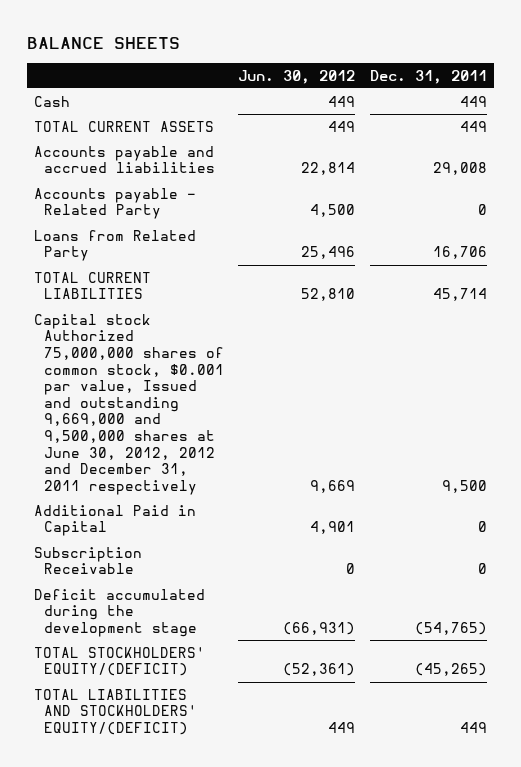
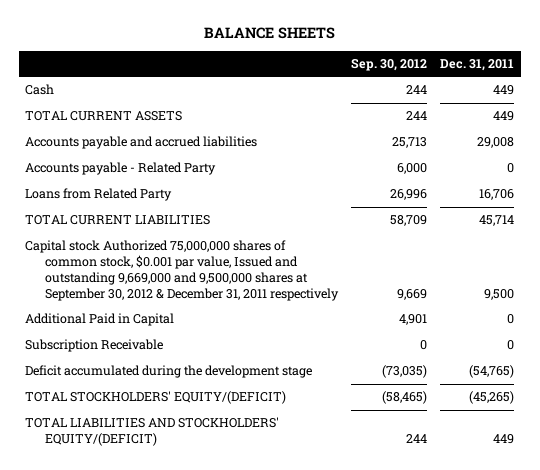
- | Jun. 30, 2012 | Dec. 31, 2011
+ | Sep. 30, 2012 | Dec. 31, 2011
- Capital stock Authorized 75,000,000 shares of common stock, $0.001 par value, Issued and outstanding 9,669,000 and 9,500,000 shares at June 30, 2012, 2012 and December 31, 2011 respectively | 9,669 | 9,500
+ Capital stock Authorized 75,000,000 shares of common stock, $0.001 par value, Issued and outstanding 9,669,000 and 9,500,000 shares at September 30, 2012 & December 31, 2011 respectively | 9,669 | 9,500

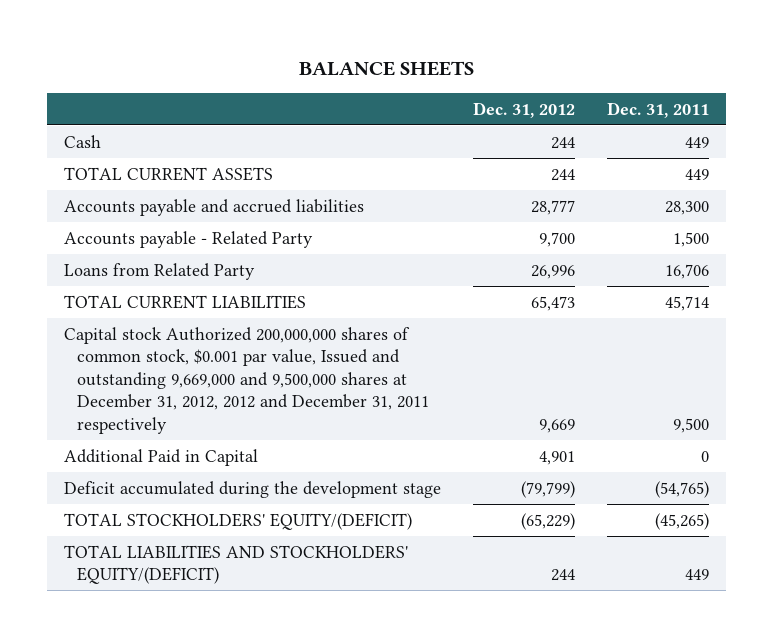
- | Sep. 30, 2012 | Dec. 31, 2011
+ | Dec. 31, 2012 | Dec. 31, 2011
- Accounts payable and accrued liabilities | 25,713 | 29,008
- Accounts payable - Related Party | 6,000 | 0
+ Accounts payable and accrued liabilities | 28,777 | 28,300
+ Accounts payable - Related Party | 9,700 | 1,500
- Capital stock Authorized 75,000,000 shares of common stock, $0.001 par value, Issued and outstanding 9,669,000 and 9,500,000 shares at September 30, 2012 & December 31, 2011 respectively | 9,669 | 9,500
+ Capital stock Authorized 200,000,000 shares of common stock, $0.001 par value, Issued and outstanding 9,669,000 and 9,500,000 shares at December 31, 2012, 2012 and December 31, 2011 respectively | 9,669 | 9,500
- Subscription Receivable | 0 | 0

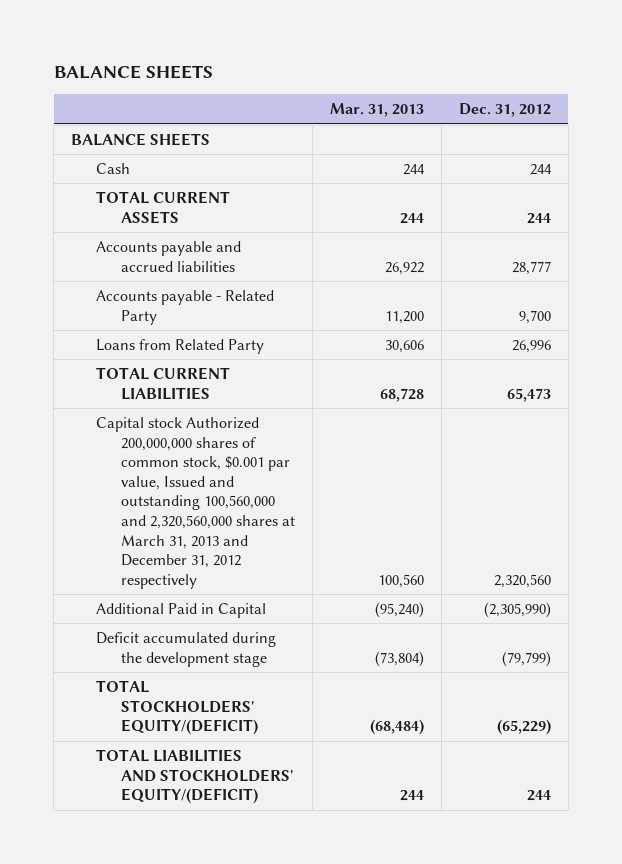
- | Dec. 31, 2012 | Dec. 31, 2011
+ | Mar. 31, 2013 | Dec. 31, 2012
+ BALANCE SHEETS
- Capital stock Authorized 200,000,000 shares of common stock, $0.001 par value, Issued and outstanding 9,669,000 and 9,500,000 shares at December 31, 2012, 2012 and December 31, 2011 respectively | 9,669 | 9,500
- Additional Paid in Capital | 4,901 | 0
+ Capital stock Authorized 200,000,000 shares of common stock, $0.001 par value, Issued and outstanding 100,560,000 and 2,320,560,000 shares at March 31, 2013 and December 31, 2012 respectively | 100,560 | 2,320,560
+ Additional Paid in Capital | (95,240) | (2,305,990)

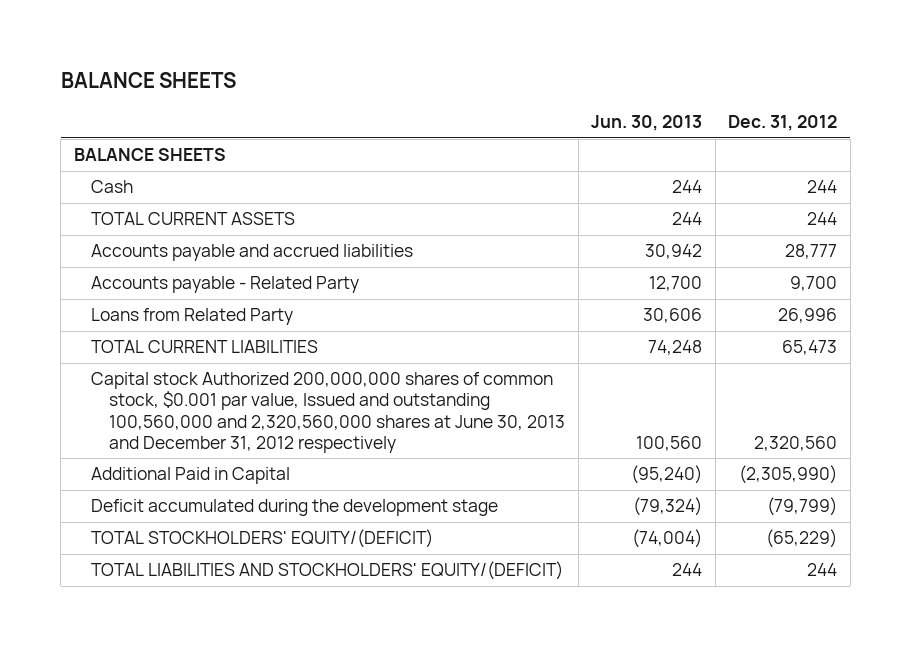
- | Mar. 31, 2013 | Dec. 31, 2012
+ | Jun. 30, 2013 | Dec. 31, 2012
- Capital stock Authorized 200,000,000 shares of common stock, $0.001 par value, Issued and outstanding 100,560,000 and 2,320,560,000 shares at March 31, 2013 and December 31, 2012 respectively | 100,560 | 2,320,560
+ Capital stock Authorized 200,000,000 shares of common stock, $0.001 par value, Issued and outstanding 100,560,000 and 2,320,560,000 shares at June 30, 2013 and December 31, 2012 respectively | 100,560 | 2,320,560

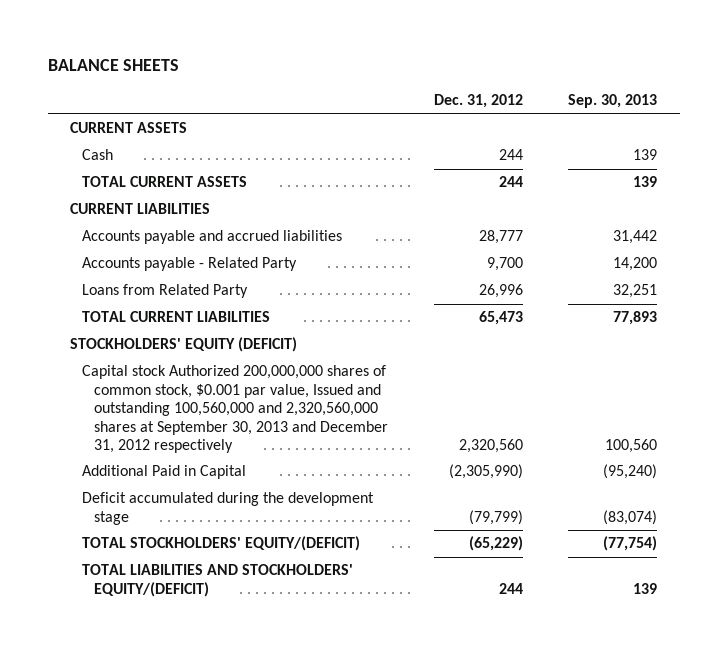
- | Jun. 30, 2013 | Dec. 31, 2012
+ | Dec. 31, 2012 | Sep. 30, 2013
- BALANCE SHEETS
+ CURRENT ASSETS
+ CURRENT LIABILITIES
- Capital stock Authorized 200,000,000 shares of common stock, $0.001 par value, Issued and outstanding 100,560,000 and 2,320,560,000 shares at June 30, 2013 and December 31, 2012 respectively | 100,560 | 2,320,560
+ STOCKHOLDERS' EQUITY (DEFICIT)
+ Capital stock Authorized 200,000,000 shares of common stock, $0.001 par value, Issued and outstanding 100,560,000 and 2,320,560,000 shares at September 30, 2013 and December 31, 2012 respectively | 2,320,560 | 100,560

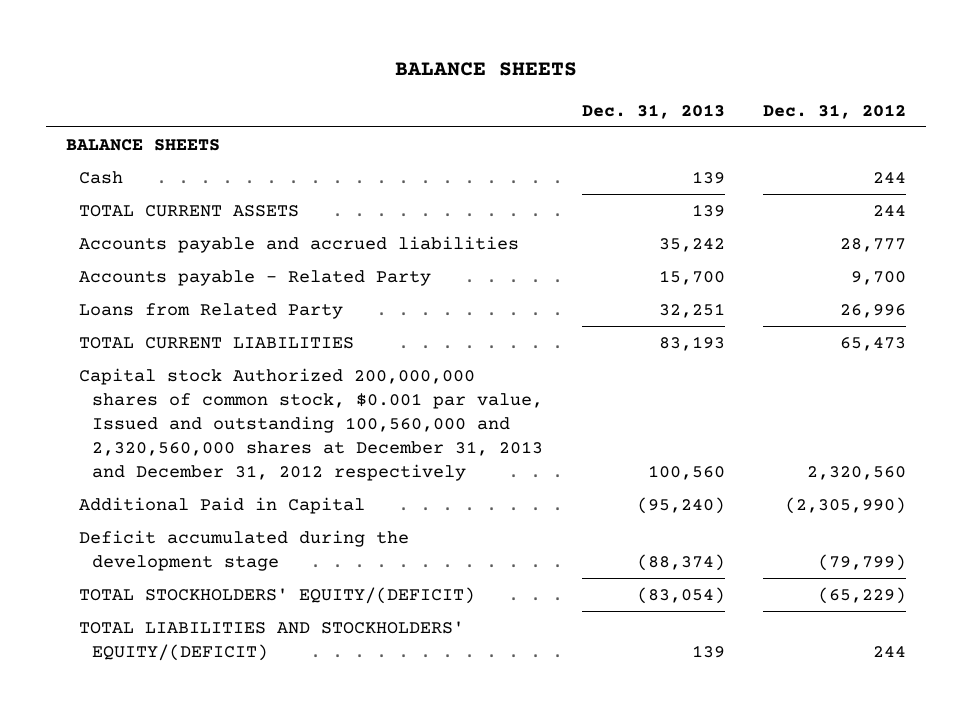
- | Dec. 31, 2012 | Sep. 30, 2013
+ | Dec. 31, 2013 | Dec. 31, 2012
- CURRENT ASSETS
+ BALANCE SHEETS
- CURRENT LIABILITIES
- STOCKHOLDERS' EQUITY (DEFICIT)
- Capital stock Authorized 200,000,000 shares of common stock, $0.001 par value, Issued and outstanding 100,560,000 and 2,320,560,000 shares at September 30, 2013 and December 31, 2012 respectively | 2,320,560 | 100,560
+ Capital stock Authorized 200,000,000 shares of common stock, $0.001 par value, Issued and outstanding 100,560,000 and 2,320,560,000 shares at December 31, 2013 and December 31, 2012 respectively | 100,560 | 2,320,560

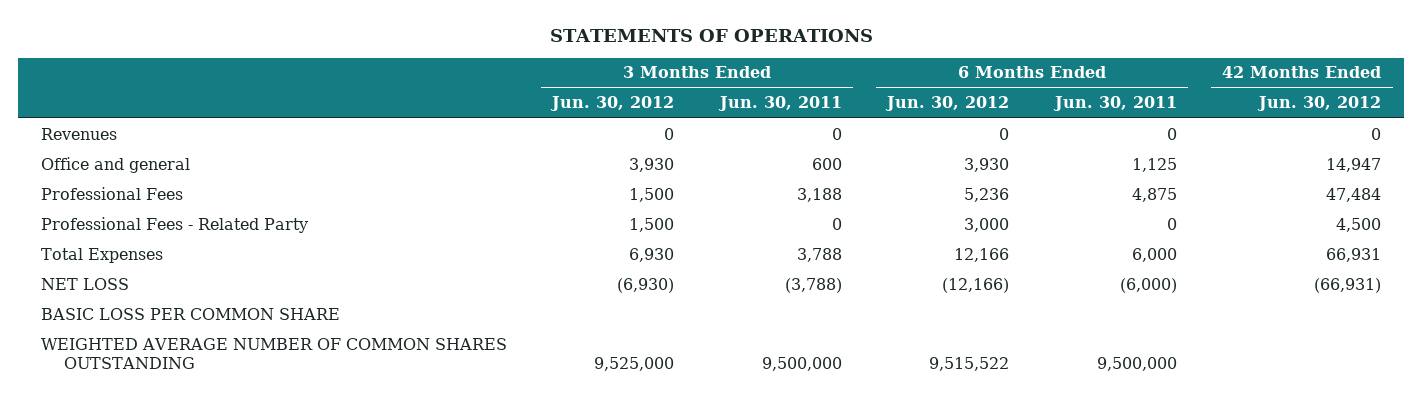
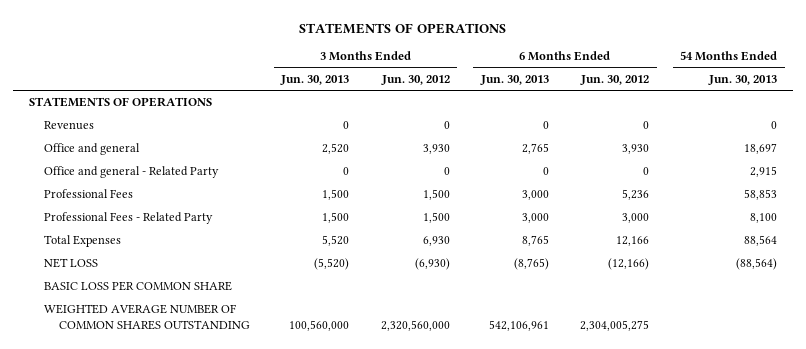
- | 3 Months Ended Jun. 30, 2012 | 3 Months Ended Jun. 30, 2011 | 6 Months Ended Jun. 30, 2012 | 6 Months Ended Jun. 30, 2011 | 42 Months Ended Jun. 30, 2012
+ | 3 Months Ended Jun. 30, 2013 | 3 Months Ended Jun. 30, 2012 | 6 Months Ended Jun. 30, 2013 | 6 Months Ended Jun. 30, 2012 | 54 Months Ended Jun. 30, 2013
+ STATEMENTS OF OPERATIONS
+ Office and general - Related Party | 0 | 0 | 0 | 0 | 2,915
- WEIGHTED AVERAGE NUMBER OF COMMON SHARES OUTSTANDING | 9,525,000 | 9,500,000 | 9,515,522 | 9,500,000 |
+ WEIGHTED AVERAGE NUMBER OF COMMON SHARES OUTSTANDING | 100,560,000 | 2,320,560,000 | 542,106,961 | 2,304,005,275 |

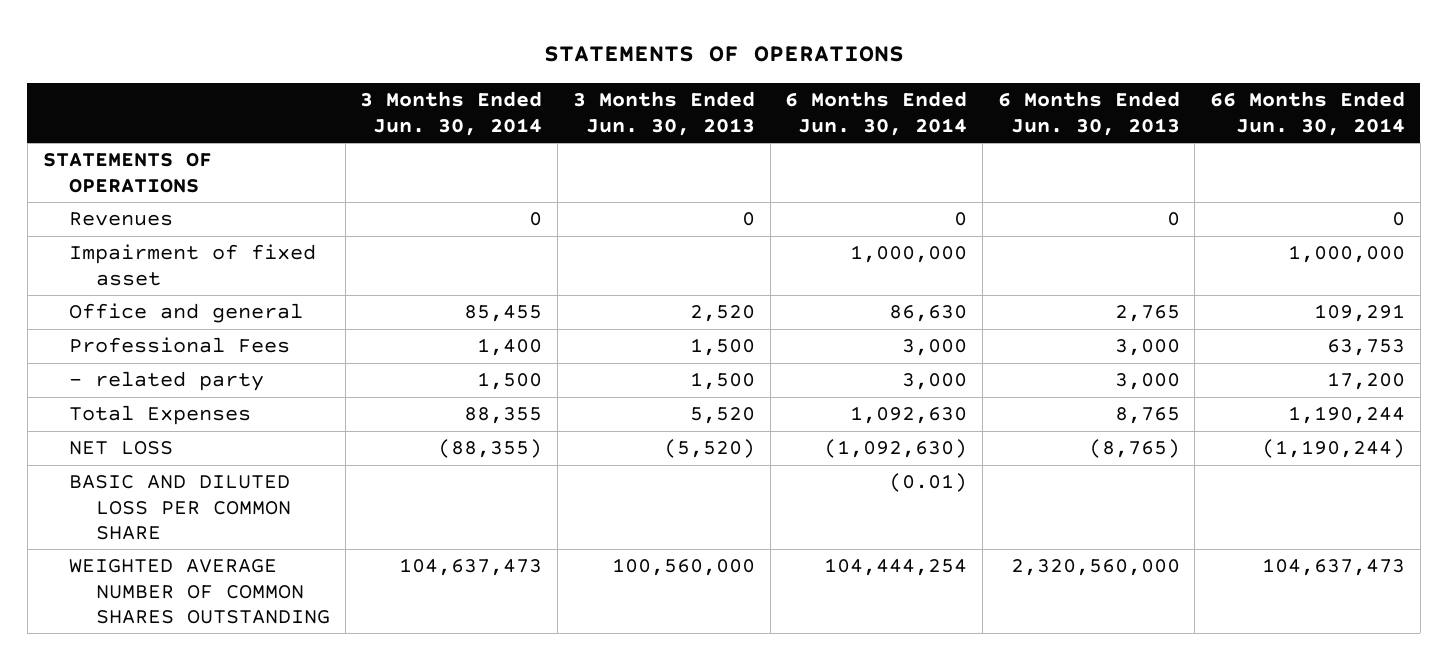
- | 3 Months Ended Jun. 30, 2013 | 3 Months Ended Jun. 30, 2012 | 6 Months Ended Jun. 30, 2013 | 6 Months Ended Jun. 30, 2012 | 54 Months Ended Jun. 30, 2013
+ | 3 Months Ended Jun. 30, 2014 | 3 Months Ended Jun. 30, 2013 | 6 Months Ended Jun. 30, 2014 | 6 Months Ended Jun. 30, 2013 | 66 Months Ended Jun. 30, 2014
+ Impairment of fixed asset | | | 1,000,000 | | 1,000,000
- Office and general - Related Party | 0 | 0 | 0 | 0 | 2,915
- Professional Fees - Related Party | 1,500 | 1,500 | 3,000 | 3,000 | 8,100
+ - related party | 1,500 | 1,500 | 3,000 | 3,000 | 17,200
- BASIC LOSS PER COMMON SHARE
- WEIGHTED AVERAGE NUMBER OF COMMON SHARES OUTSTANDING | 100,560,000 | 2,320,560,000 | 542,106,961 | 2,304,005,275 |
+ BASIC AND DILUTED LOSS PER COMMON SHARE | | | (0.01) | |
+ WEIGHTED AVERAGE NUMBER OF COMMON SHARES OUTSTANDING | 104,637,473 | 100,560,000 | 104,444,254 | 2,320,560,000 | 104,637,473

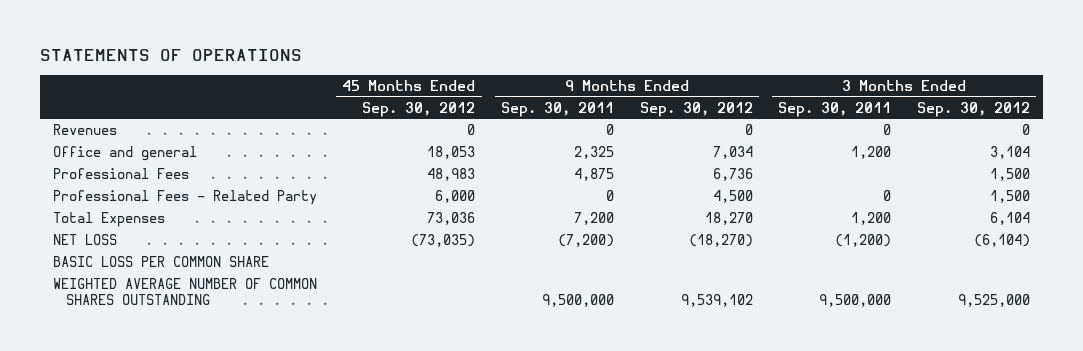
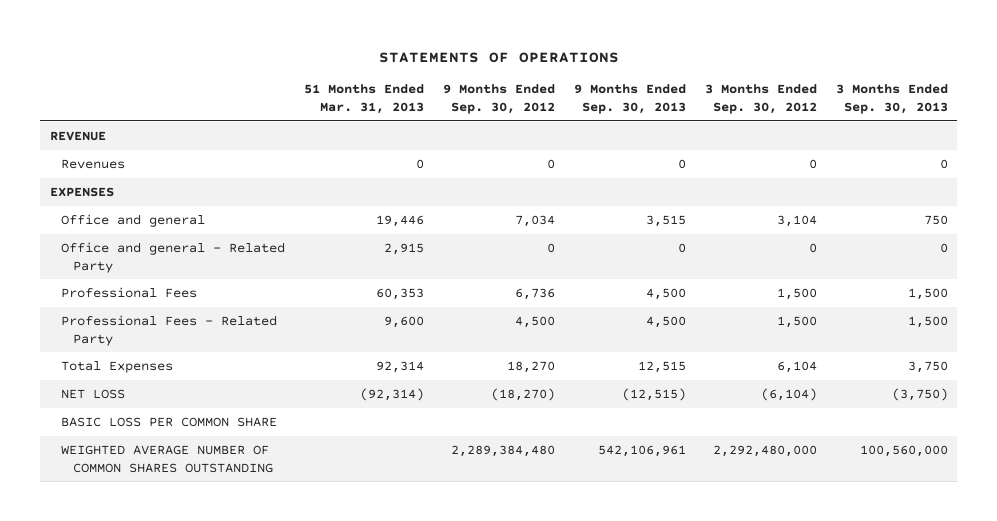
- | 45 Months Ended Sep. 30, 2012 | 9 Months Ended Sep. 30, 2011 | 9 Months Ended Sep. 30, 2012 | 3 Months Ended Sep. 30, 2011 | 3 Months Ended Sep. 30, 2012
+ | 51 Months Ended Mar. 31, 2013 | 9 Months Ended Sep. 30, 2012 | 9 Months Ended Sep. 30, 2013 | 3 Months Ended Sep. 30, 2012 | 3 Months Ended Sep. 30, 2013
+ REVENUE
+ EXPENSES
+ Office and general - Related Party | 2,915 | 0 | 0 | 0 | 0
- WEIGHTED AVERAGE NUMBER OF COMMON SHARES OUTSTANDING | | 9,500,000 | 9,539,102 | 9,500,000 | 9,525,000
+ WEIGHTED AVERAGE NUMBER OF COMMON SHARES OUTSTANDING | | 2,289,384,480 | 542,106,961 | 2,292,480,000 | 100,560,000

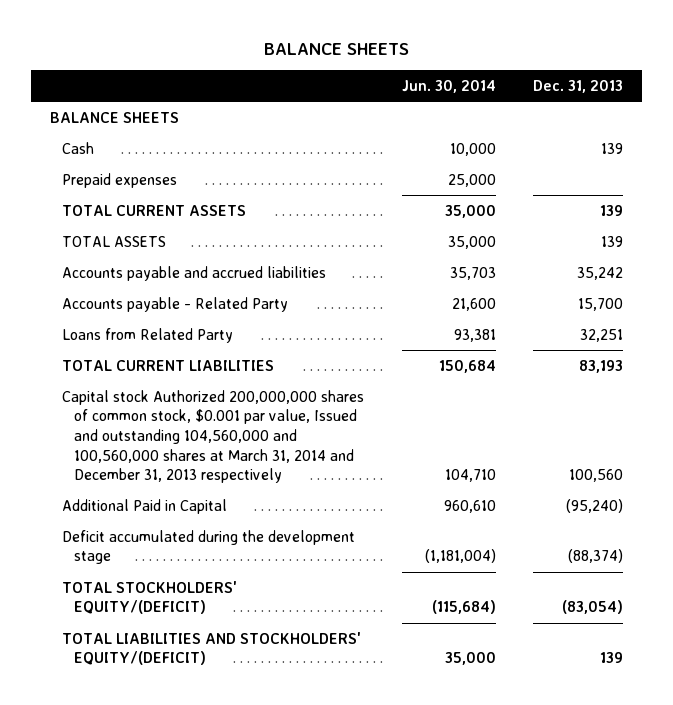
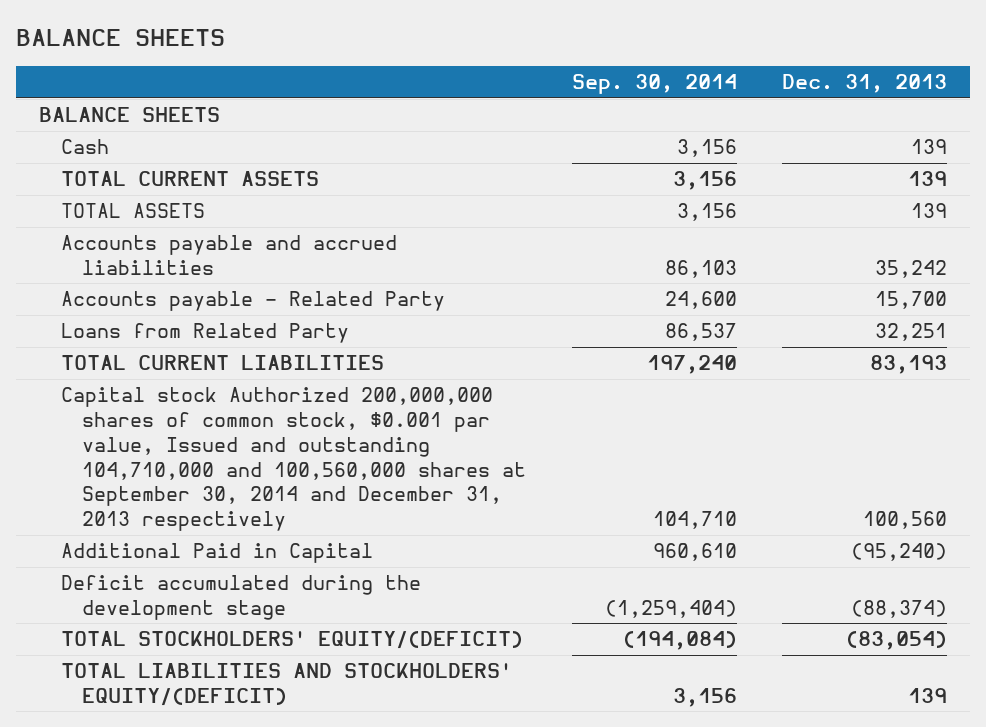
- | Jun. 30, 2014 | Dec. 31, 2013
+ | Sep. 30, 2014 | Dec. 31, 2013
- Prepaid expenses | 25,000 |
- Capital stock Authorized 200,000,000 shares of common stock, $0.001 par value, Issued and outstanding 104,560,000 and 100,560,000 shares at March 31, 2014 and December 31, 2013 respectively | 104,710 | 100,560
+ Capital stock Authorized 200,000,000 shares of common stock, $0.001 par value, Issued and outstanding 104,710,000 and 100,560,000 shares at September 30, 2014 and December 31, 2013 respectively | 104,710 | 100,560

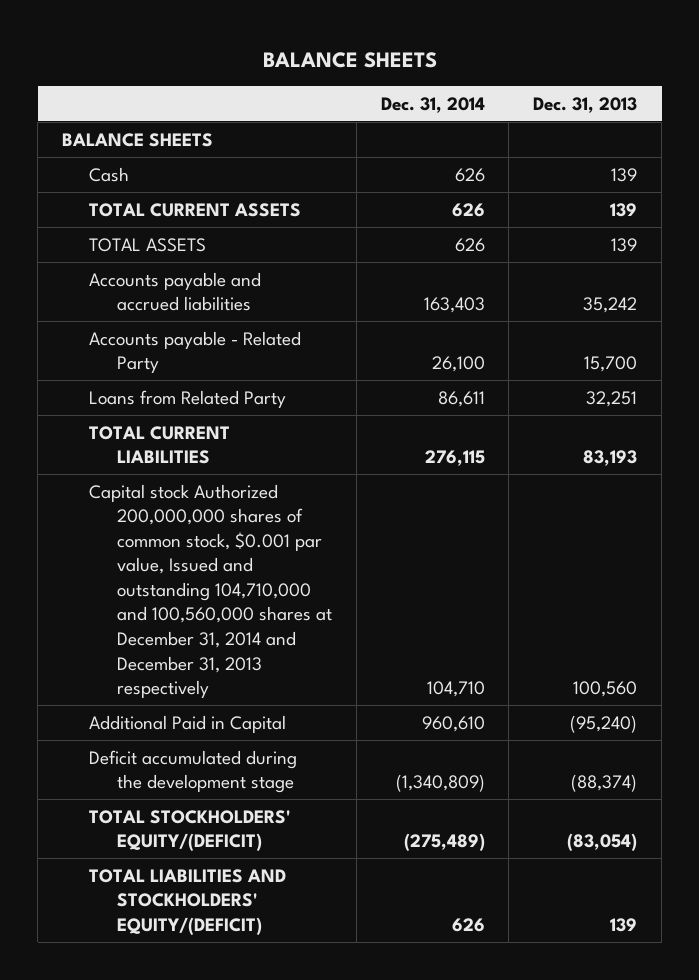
- | Sep. 30, 2014 | Dec. 31, 2013
+ | Dec. 31, 2014 | Dec. 31, 2013
- Capital stock Authorized 200,000,000 shares of common stock, $0.001 par value, Issued and outstanding 104,710,000 and 100,560,000 shares at September 30, 2014 and December 31, 2013 respectively | 104,710 | 100,560
+ Capital stock Authorized 200,000,000 shares of common stock, $0.001 par value, Issued and outstanding 104,710,000 and 100,560,000 shares at December 31, 2014 and December 31, 2013 respectively | 104,710 | 100,560

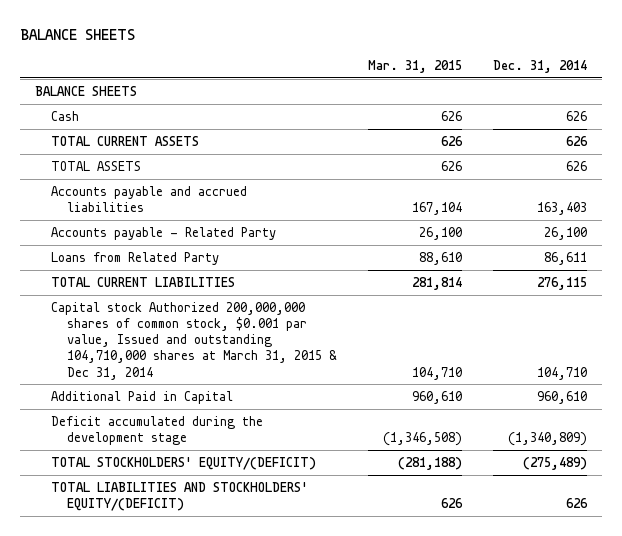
- | Dec. 31, 2014 | Dec. 31, 2013
+ | Mar. 31, 2015 | Dec. 31, 2014
- Capital stock Authorized 200,000,000 shares of common stock, $0.001 par value, Issued and outstanding 104,710,000 and 100,560,000 shares at December 31, 2014 and December 31, 2013 respectively | 104,710 | 100,560
+ Capital stock Authorized 200,000,000 shares of common stock, $0.001 par value, Issued and outstanding 104,710,000 shares at March 31, 2015 & Dec 31, 2014 | 104,710 | 104,710

